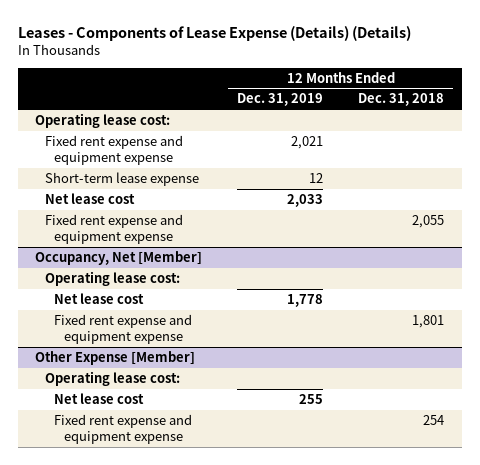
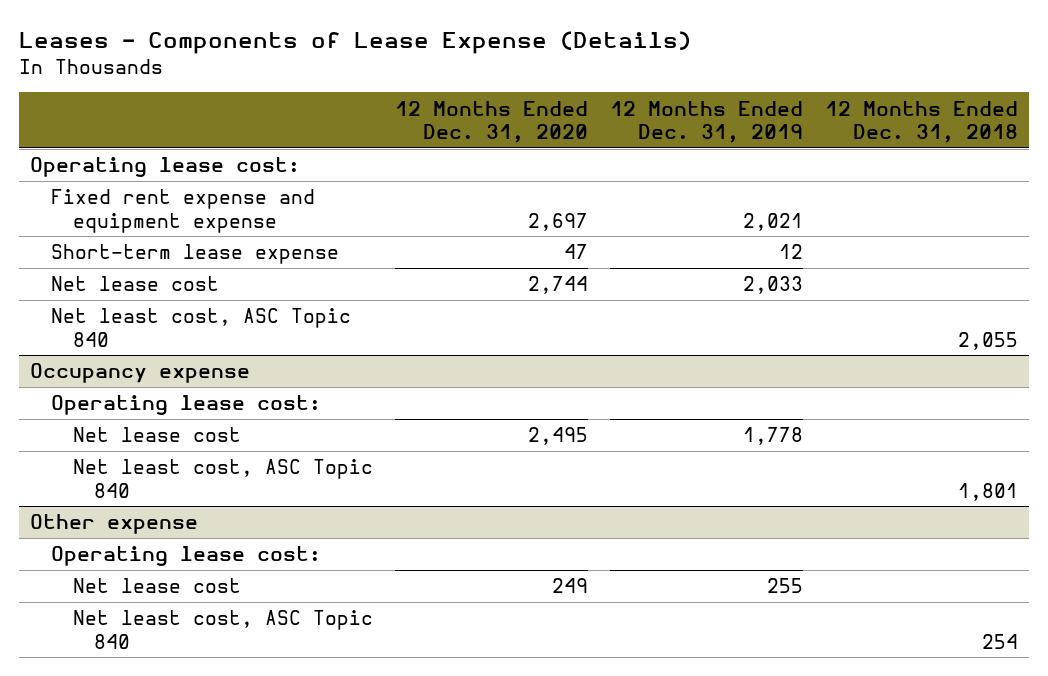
- Leases - Components of Lease Expense (Details) (Details)
+ Leases - Components of Lease Expense (Details)
- | 12 Months Ended Dec. 31, 2019 | 12 Months Ended Dec. 31, 2018
+ | 12 Months Ended Dec. 31, 2020 | 12 Months Ended Dec. 31, 2019 | 12 Months Ended Dec. 31, 2018
- Fixed rent expense and equipment expense | | 2,055
- Occupancy, Net [Member]
+ Net least cost, ASC Topic 840 | | | 2,055
+ Occupancy expense
- Fixed rent expense and equipment expense | | 1,801
- Other Expense [Member]
+ Net least cost, ASC Topic 840 | | | 1,801
+ Other expense
- Fixed rent expense and equipment expense | | 254
+ Net least cost, ASC Topic 840 | | | 254

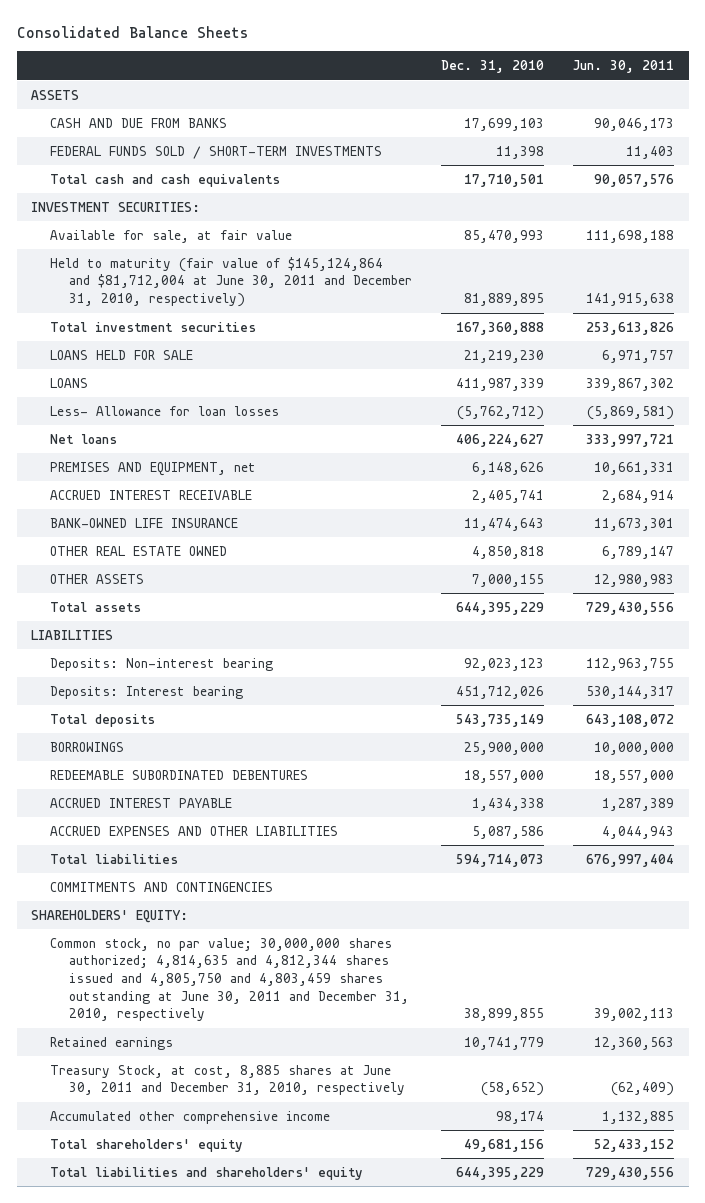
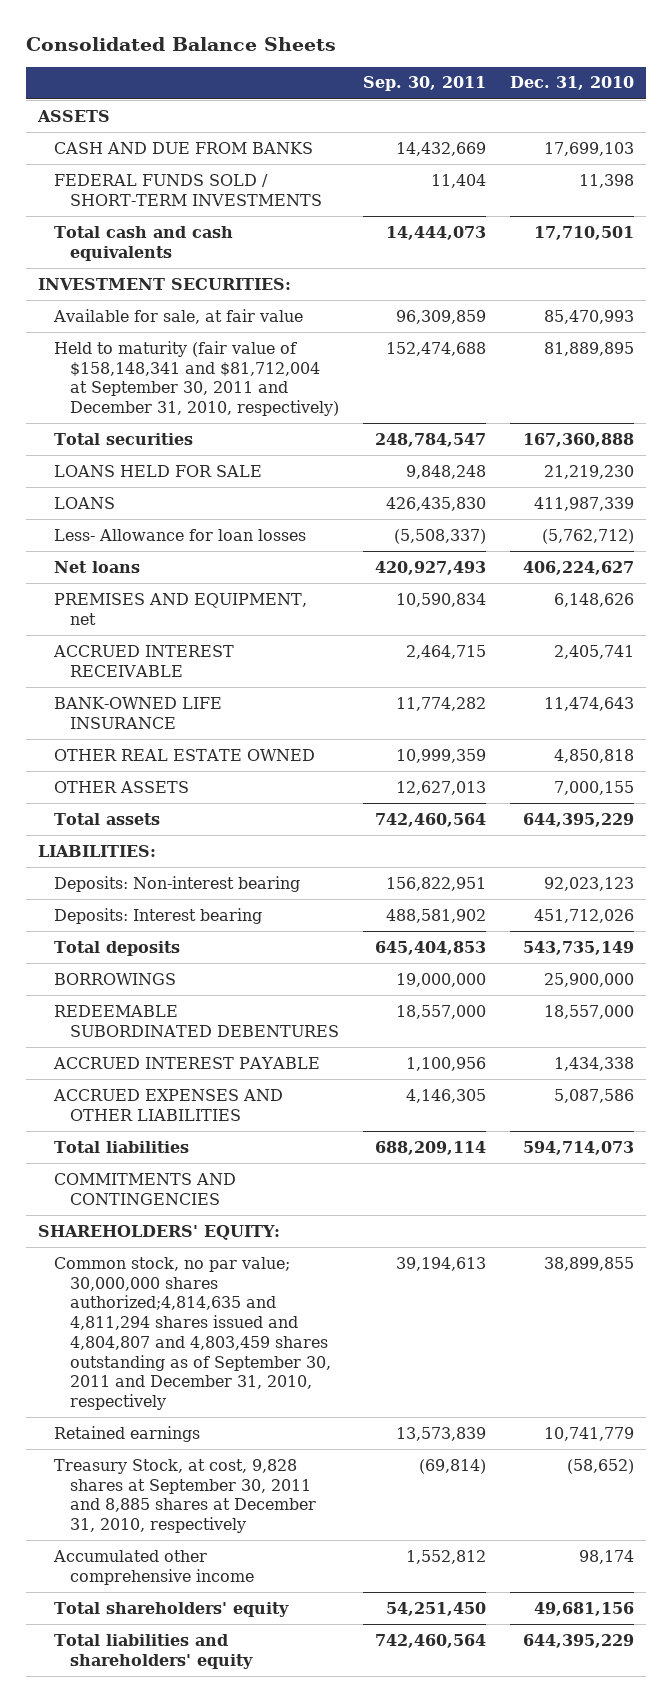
- | Dec. 31, 2010 | Jun. 30, 2011
+ | Sep. 30, 2011 | Dec. 31, 2010
- Held to maturity (fair value of $145,124,864 and $81,712,004 at June 30, 2011 and December 31, 2010, respectively) | 81,889,895 | 141,915,638
- Total investment securities | 167,360,888 | 253,613,826
+ Held to maturity (fair value of $158,148,341 and $81,712,004 at September 30, 2011 and December 31, 2010, respectively) | 152,474,688 | 81,889,895
+ Total securities | 248,784,547 | 167,360,888
- LIABILITIES
+ LIABILITIES:
- Common stock, no par value; 30,000,000 shares authorized; 4,814,635 and 4,812,344 shares issued and 4,805,750 and 4,803,459 shares outstanding at June 30, 2011 and December 31, 2010, respectively | 38,899,855 | 39,002,113
+ Common stock, no par value; 30,000,000 shares authorized;4,814,635 and 4,811,294 shares issued and 4,804,807 and 4,803,459 shares outstanding as of September 30, 2011 and December 31, 2010, respectively | 39,194,613 | 38,899,855
- Treasury Stock, at cost, 8,885 shares at June 30, 2011 and December 31, 2010, respectively | (58,652) | (62,409)
+ Treasury Stock, at cost, 9,828 shares at September 30, 2011 and 8,885 shares at December 31, 2010, respectively | (69,814) | (58,652)

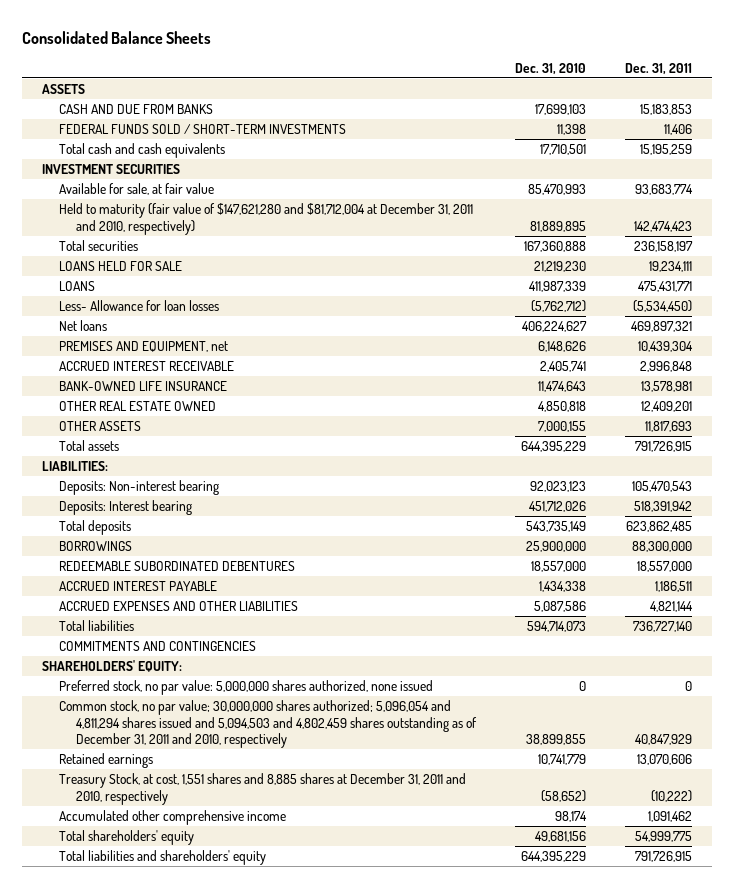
- | Sep. 30, 2011 | Dec. 31, 2010
+ | Dec. 31, 2010 | Dec. 31, 2011
- INVESTMENT SECURITIES:
+ INVESTMENT SECURITIES
- Held to maturity (fair value of $158,148,341 and $81,712,004 at September 30, 2011 and December 31, 2010, respectively) | 152,474,688 | 81,889,895
+ Held to maturity (fair value of $147,621,280 and $81,712,004 at December 31, 2011 and 2010, respectively) | 81,889,895 | 142,474,423
- Common stock, no par value; 30,000,000 shares authorized;4,814,635 and 4,811,294 shares issued and 4,804,807 and 4,803,459 shares outstanding as of September 30, 2011 and December 31, 2010, respectively | 39,194,613 | 38,899,855
+ Preferred stock, no par value: 5,000,000 shares authorized, none issued | 0 | 0
+ Common stock, no par value; 30,000,000 shares authorized; 5,096,054 and 4,811,294 shares issued and 5,094,503 and 4,802,459 shares outstanding as of December 31, 2011 and 2010, respectively | 38,899,855 | 40,847,929
- Treasury Stock, at cost, 9,828 shares at September 30, 2011 and 8,885 shares at December 31, 2010, respectively | (69,814) | (58,652)
+ Treasury Stock, at cost, 1,551 shares and 8,885 shares at December 31, 2011 and 2010, respectively | (58,652) | (10,222)

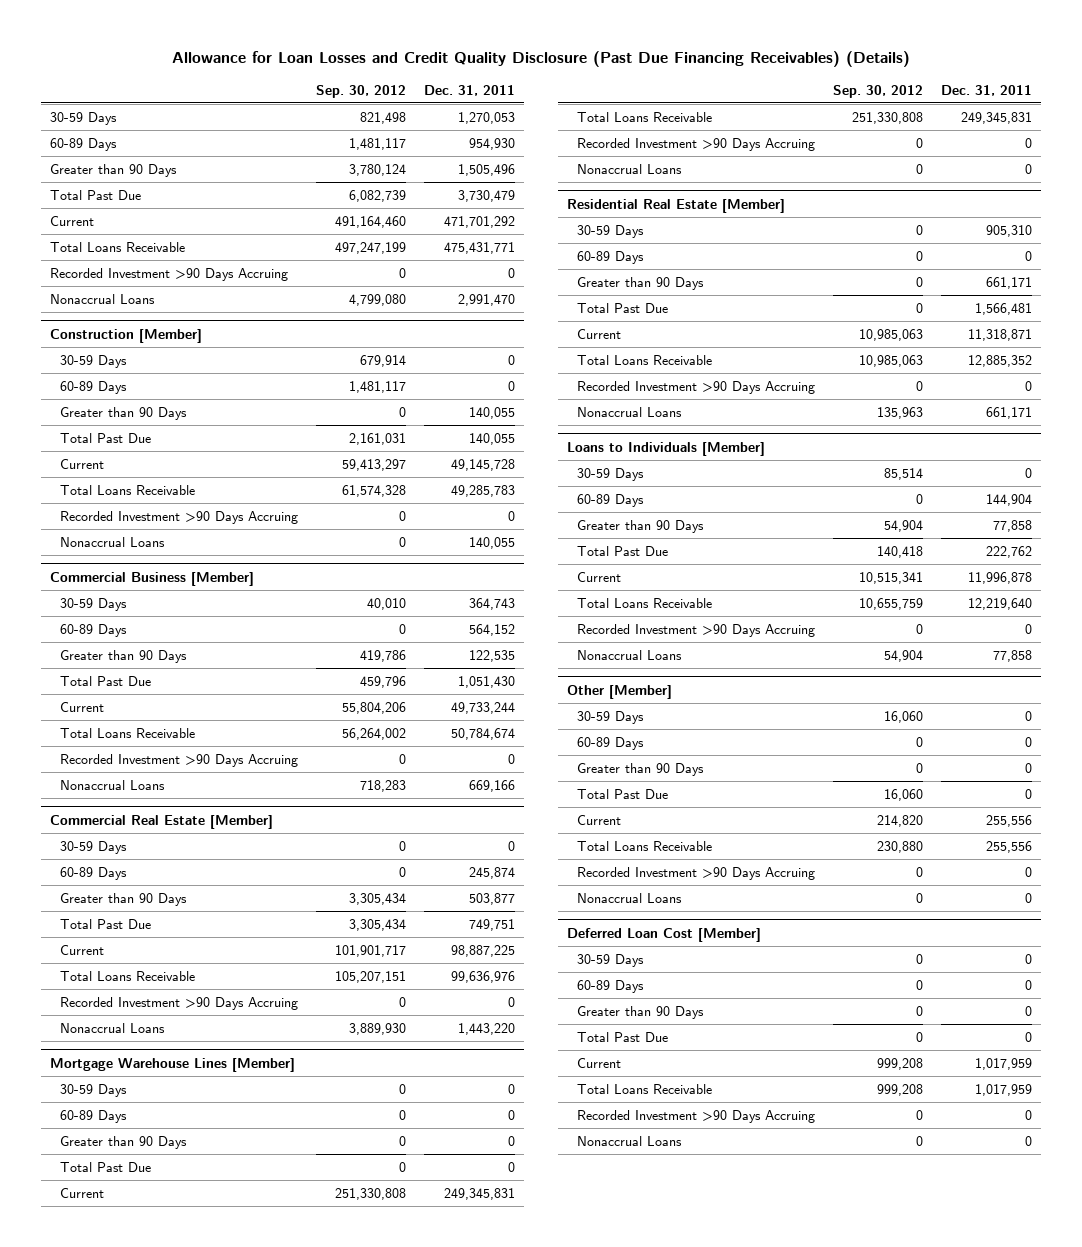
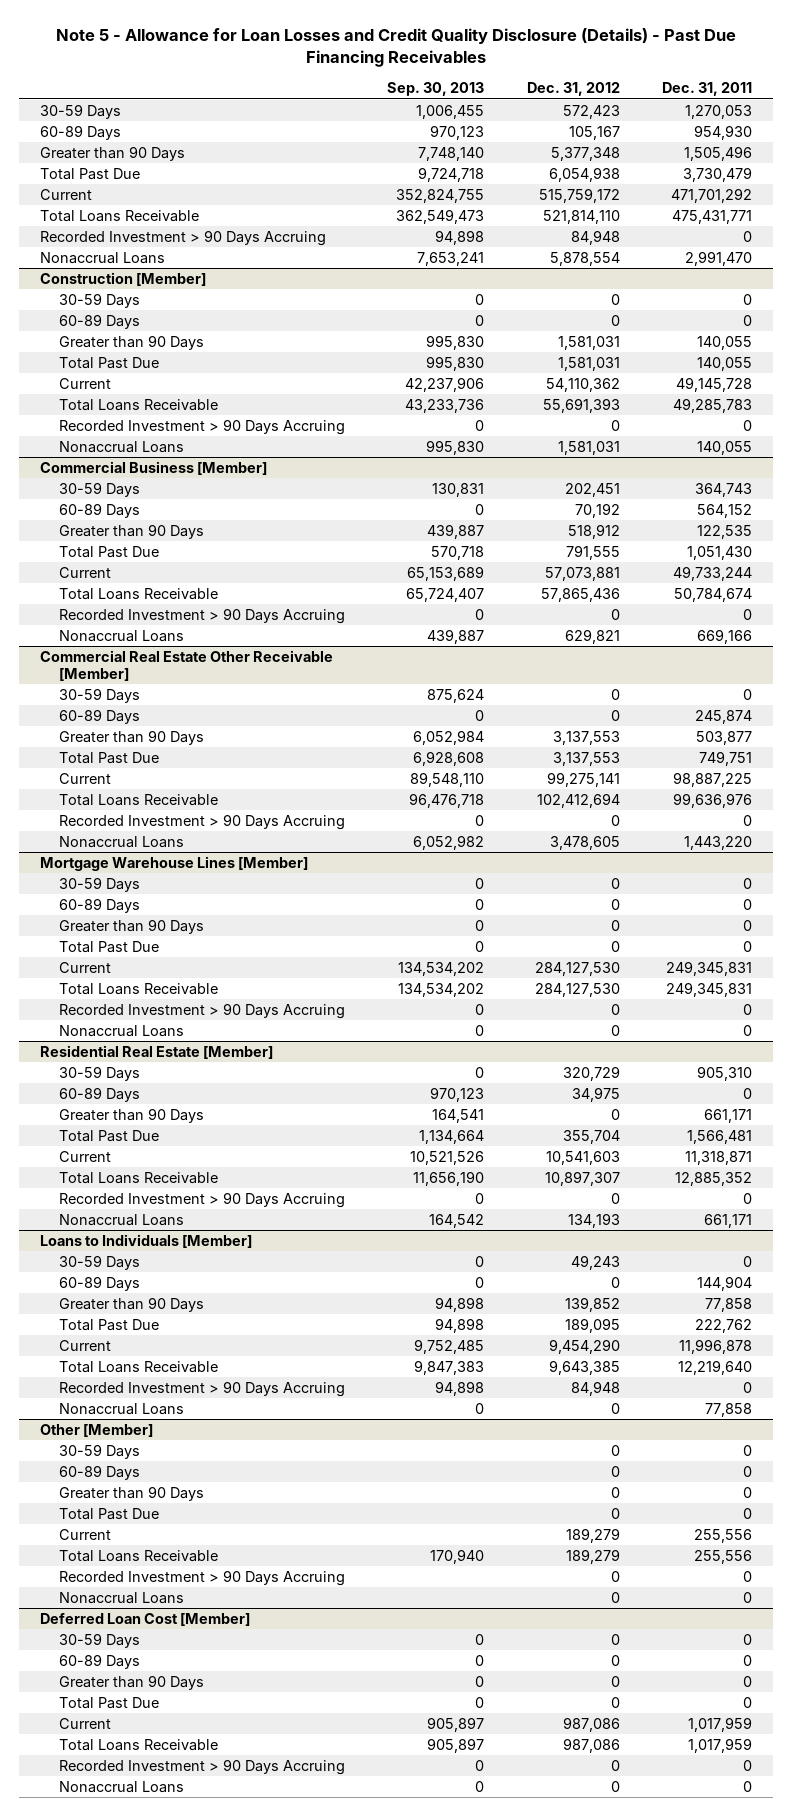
- Allowance for Loan Losses and Credit Quality Disclosure (Past Due Financing Receivables) (Details)
+ Note 5 - Allowance for Loan Losses and Credit Quality Disclosure (Details) - Past Due Financing Receivables
- | Sep. 30, 2012 | Dec. 31, 2011
+ | Sep. 30, 2013 | Dec. 31, 2012 | Dec. 31, 2011
- Recorded Investment >90 Days Accruing | 0 | 0
+ Recorded Investment > 90 Days Accruing | 94,898 | 84,948 | 0
@ Construction [Member]
- Recorded Investment >90 Days Accruing | 0 | 0
+ Recorded Investment > 90 Days Accruing | 0 | 0 | 0
@ Commercial Business [Member]
- Recorded Investment >90 Days Accruing | 0 | 0
+ Recorded Investment > 90 Days Accruing | 0 | 0 | 0
- Commercial Real Estate [Member]
+ Commercial Real Estate Other Receivable [Member]
- Recorded Investment >90 Days Accruing | 0 | 0
+ Recorded Investment > 90 Days Accruing | 0 | 0 | 0
@ Mortgage Warehouse Lines [Member]
- Recorded Investment >90 Days Accruing | 0 | 0
+ Recorded Investment > 90 Days Accruing | 0 | 0 | 0
@ Residential Real Estate [Member]
- Recorded Investment >90 Days Accruing | 0 | 0
+ Recorded Investment > 90 Days Accruing | 0 | 0 | 0
@ Loans to Individuals [Member]
- Recorded Investment >90 Days Accruing | 0 | 0
+ Recorded Investment > 90 Days Accruing | 94,898 | 84,948 | 0
@ Other [Member]
- Recorded Investment >90 Days Accruing | 0 | 0
+ Recorded Investment > 90 Days Accruing | | 0 | 0
@ Deferred Loan Cost [Member]
- Recorded Investment >90 Days Accruing | 0 | 0
+ Recorded Investment > 90 Days Accruing | 0 | 0 | 0

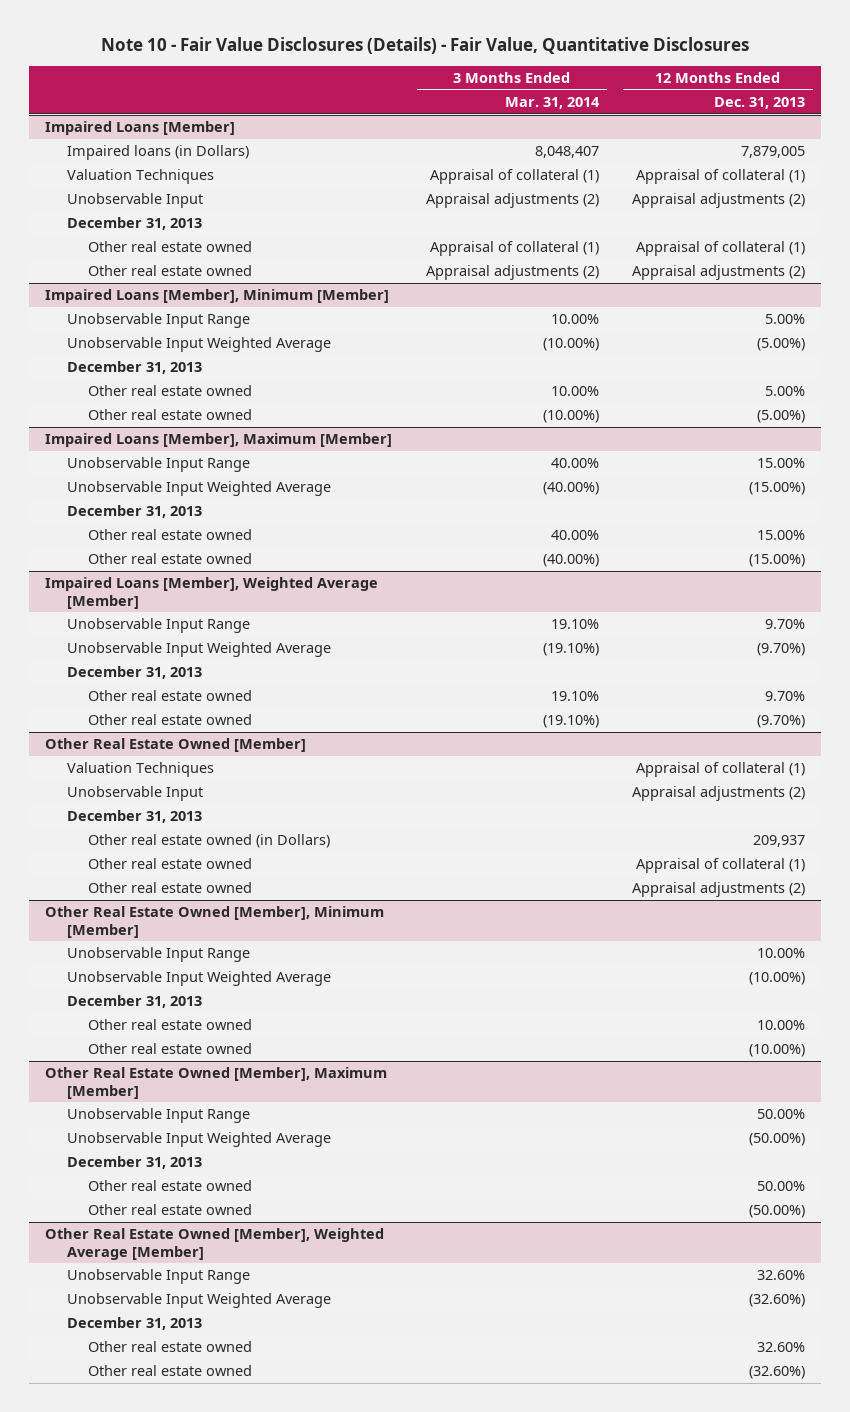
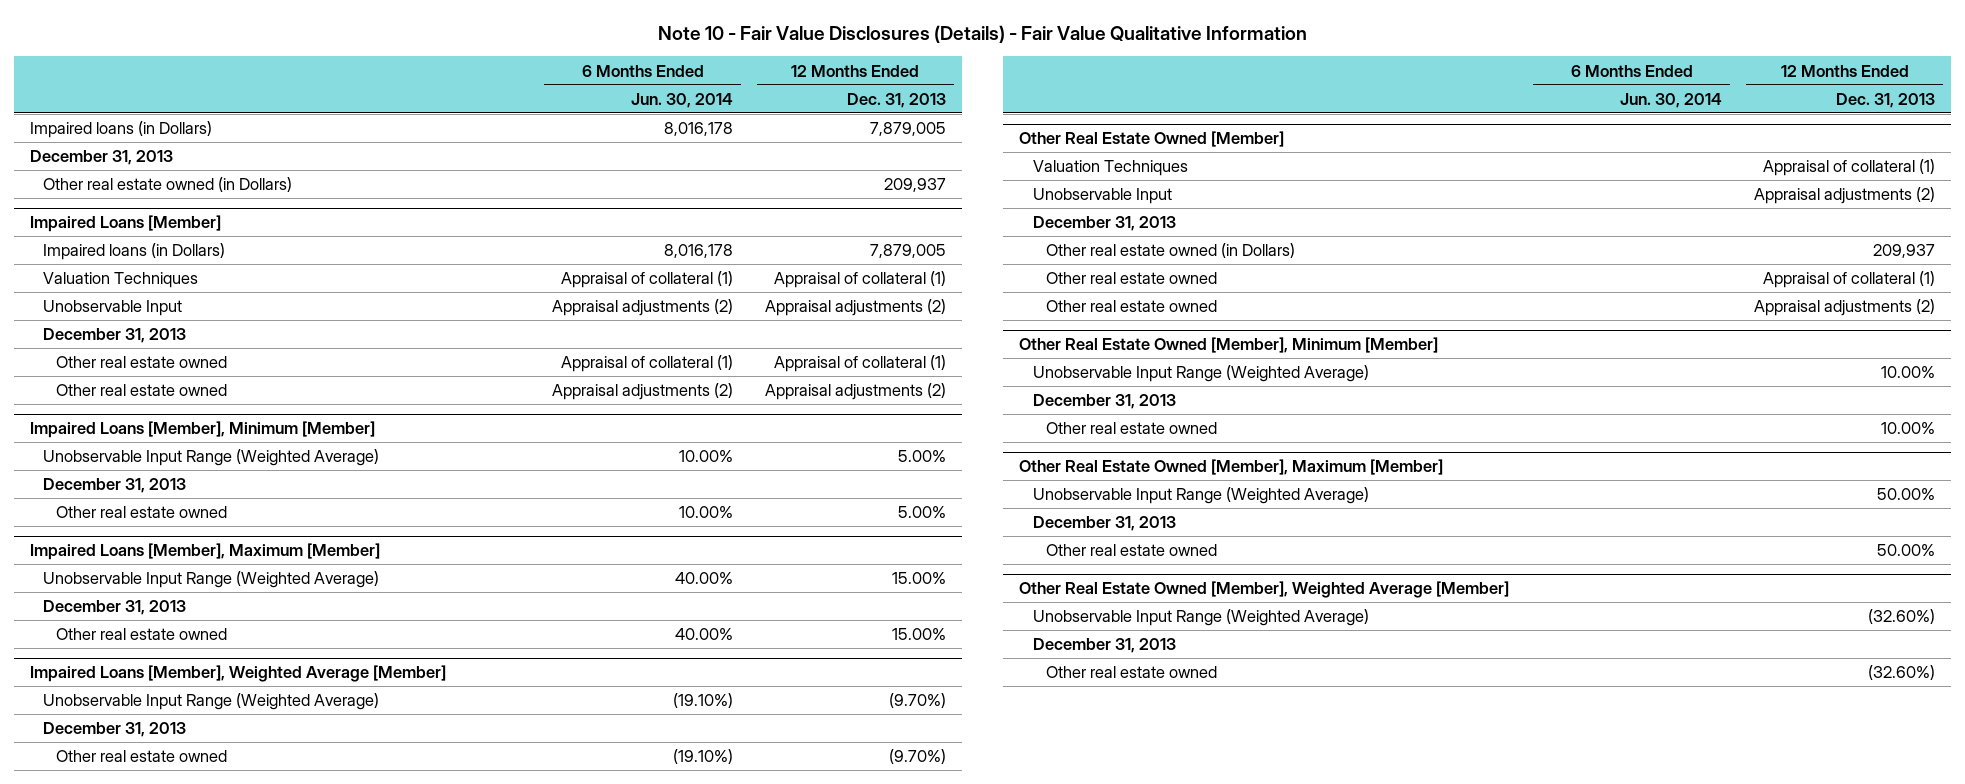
- Note 10 - Fair Value Disclosures (Details) - Fair Value, Quantitative Disclosures
+ Note 10 - Fair Value Disclosures (Details) - Fair Value Qualitative Information
- | 3 Months Ended Mar. 31, 2014 | 12 Months Ended Dec. 31, 2013
+ | 6 Months Ended Jun. 30, 2014 | 12 Months Ended Dec. 31, 2013
+ Impaired loans (in Dollars) | 8,016,178 | 7,879,005
+ December 31, 2013
+ Other real estate owned (in Dollars) | | 209,937
@ Impaired Loans [Member], Minimum [Member]
- Unobservable Input Range | 10.00% | 5.00%
- Unobservable Input Weighted Average | (10.00%) | (5.00%)
+ Unobservable Input Range (Weighted Average) | 10.00% | 5.00%
- Other real estate owned | (10.00%) | (5.00%)
@ Impaired Loans [Member], Maximum [Member]
- Unobservable Input Range | 40.00% | 15.00%
- Unobservable Input Weighted Average | (40.00%) | (15.00%)
+ Unobservable Input Range (Weighted Average) | 40.00% | 15.00%
- Other real estate owned | (40.00%) | (15.00%)
@ Impaired Loans [Member], Weighted Average [Member]
- Unobservable Input Range | 19.10% | 9.70%
- Unobservable Input Weighted Average | (19.10%) | (9.70%)
+ Unobservable Input Range (Weighted Average) | (19.10%) | (9.70%)
- Other real estate owned | 19.10% | 9.70%
@ Other Real Estate Owned [Member], Minimum [Member]
- Unobservable Input Range | | 10.00%
- Unobservable Input Weighted Average | | (10.00%)
+ Unobservable Input Range (Weighted Average) | | 10.00%
- Other real estate owned | | (10.00%)
@ Other Real Estate Owned [Member], Maximum [Member]
- Unobservable Input Range | | 50.00%
- Unobservable Input Weighted Average | | (50.00%)
+ Unobservable Input Range (Weighted Average) | | 50.00%
- Other real estate owned | | (50.00%)
@ Other Real Estate Owned [Member], Weighted Average [Member]
- Unobservable Input Range | | 32.60%
- Unobservable Input Weighted Average | | (32.60%)
+ Unobservable Input Range (Weighted Average) | | (32.60%)
- Other real estate owned | | 32.60%

